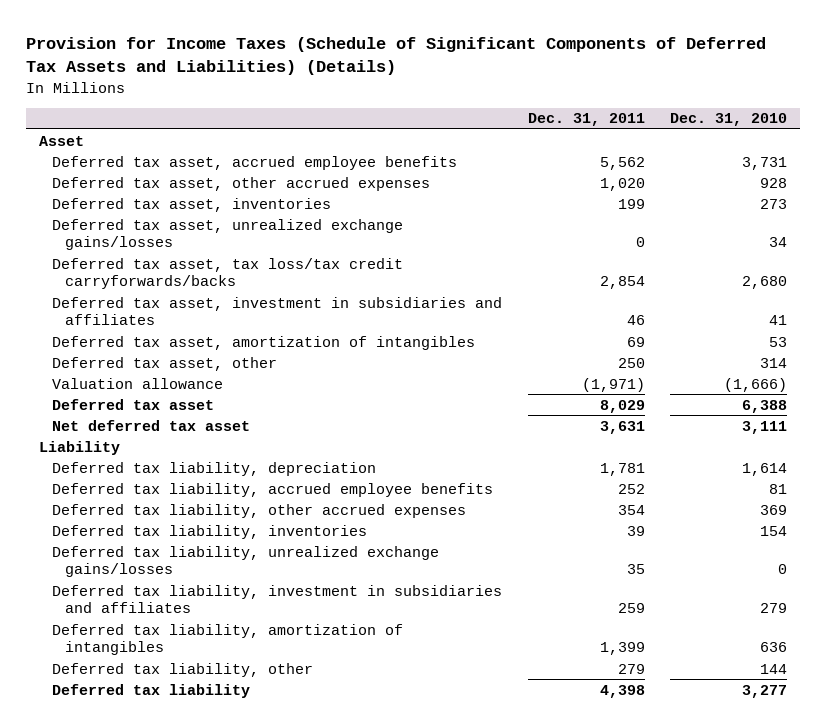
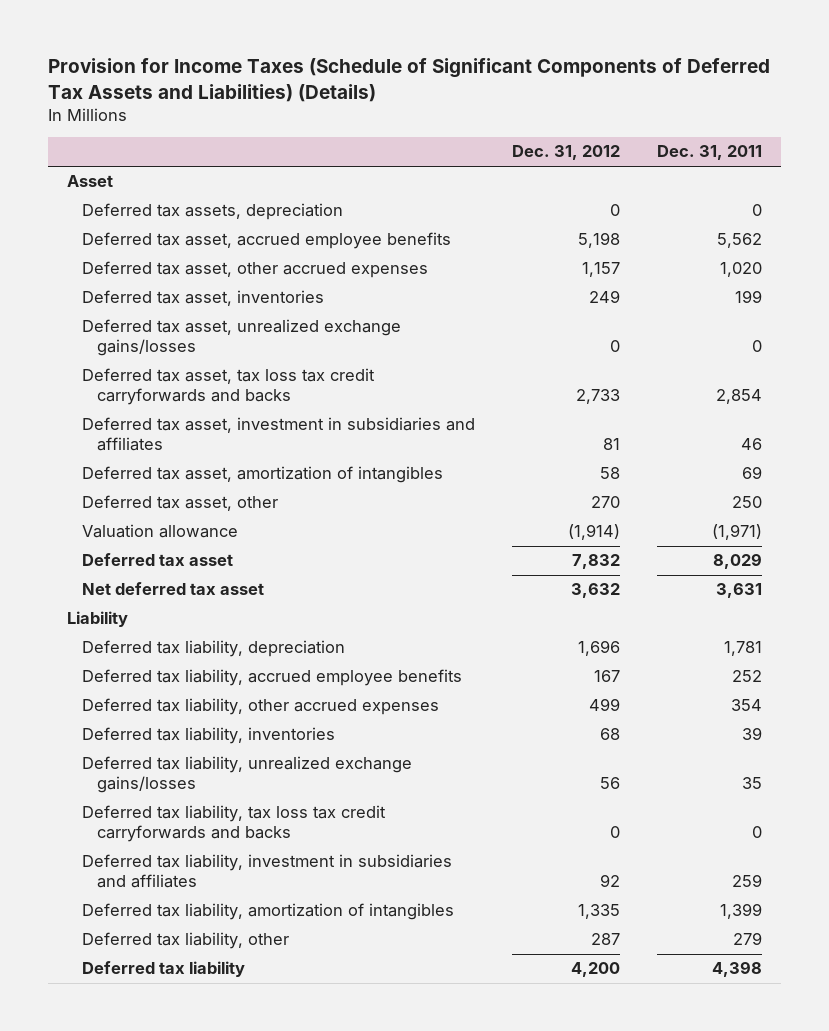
- | Dec. 31, 2011 | Dec. 31, 2010
+ | Dec. 31, 2012 | Dec. 31, 2011
+ Deferred tax assets, depreciation | 0 | 0
- Deferred tax asset, tax loss/tax credit carryforwards/backs | 2,854 | 2,680
+ Deferred tax asset, tax loss tax credit carryforwards and backs | 2,733 | 2,854
+ Deferred tax liability, tax loss tax credit carryforwards and backs | 0 | 0

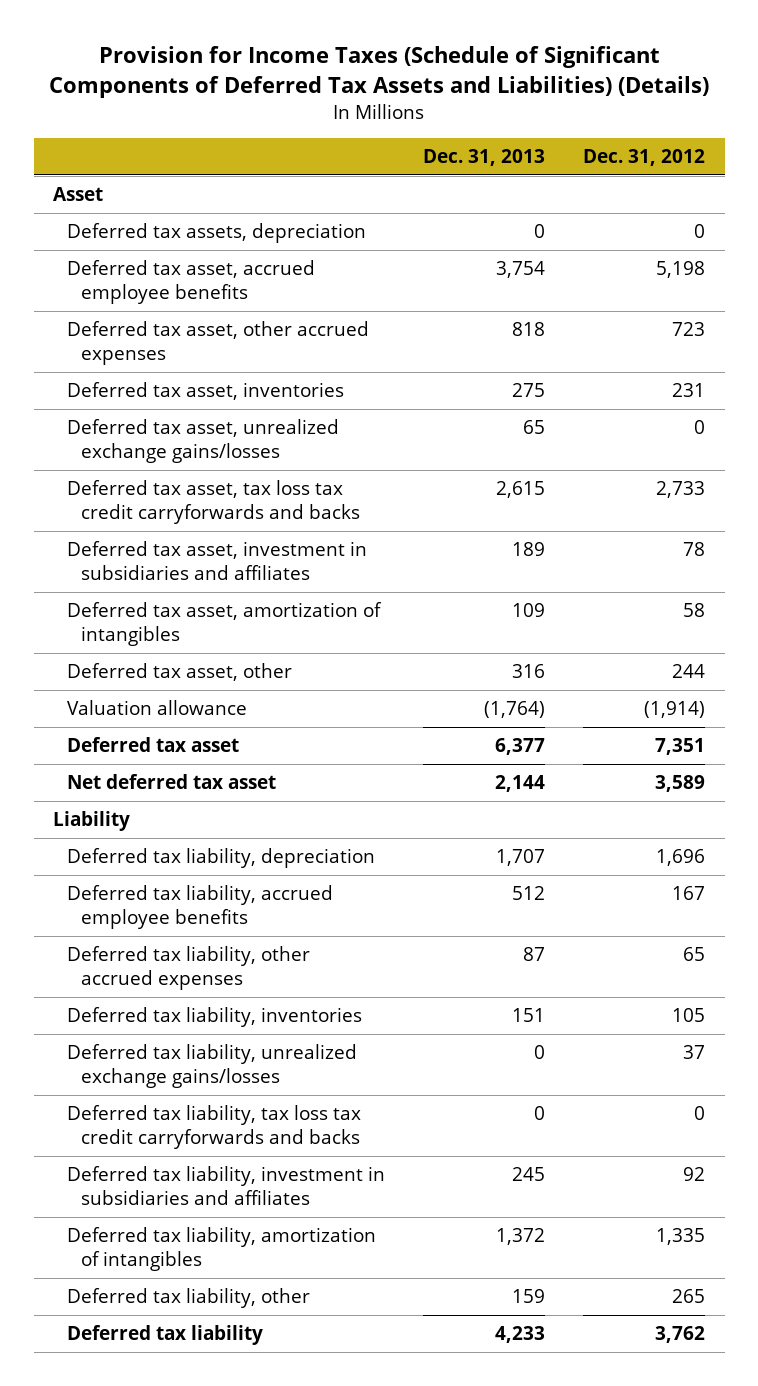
- | Dec. 31, 2012 | Dec. 31, 2011
+ | Dec. 31, 2013 | Dec. 31, 2012
- Deferred tax asset, other accrued expenses | 1,157 | 1,020
- Deferred tax asset, inventories | 249 | 199
+ Deferred tax asset, other accrued expenses | 818 | 723
+ Deferred tax asset, inventories | 275 | 231
- Deferred tax asset, investment in subsidiaries and affiliates | 81 | 46
+ Deferred tax asset, investment in subsidiaries and affiliates | 189 | 78
- Deferred tax asset, other | 270 | 250
+ Deferred tax asset, other | 316 | 244
- Deferred tax asset | 7,832 | 8,029
- Net deferred tax asset | 3,632 | 3,631
+ Deferred tax asset | 6,377 | 7,351
+ Net deferred tax asset | 2,144 | 3,589
- Deferred tax liability, other accrued expenses | 499 | 354
- Deferred tax liability, inventories | 68 | 39
- Deferred tax liability, unrealized exchange gains/losses | 56 | 35
+ Deferred tax liability, other accrued expenses | 87 | 65
+ Deferred tax liability, inventories | 151 | 105
+ Deferred tax liability, unrealized exchange gains/losses | 0 | 37
- Deferred tax liability, other | 287 | 279
- Deferred tax liability | 4,200 | 4,398
+ Deferred tax liability, other | 159 | 265
+ Deferred tax liability | 4,233 | 3,762

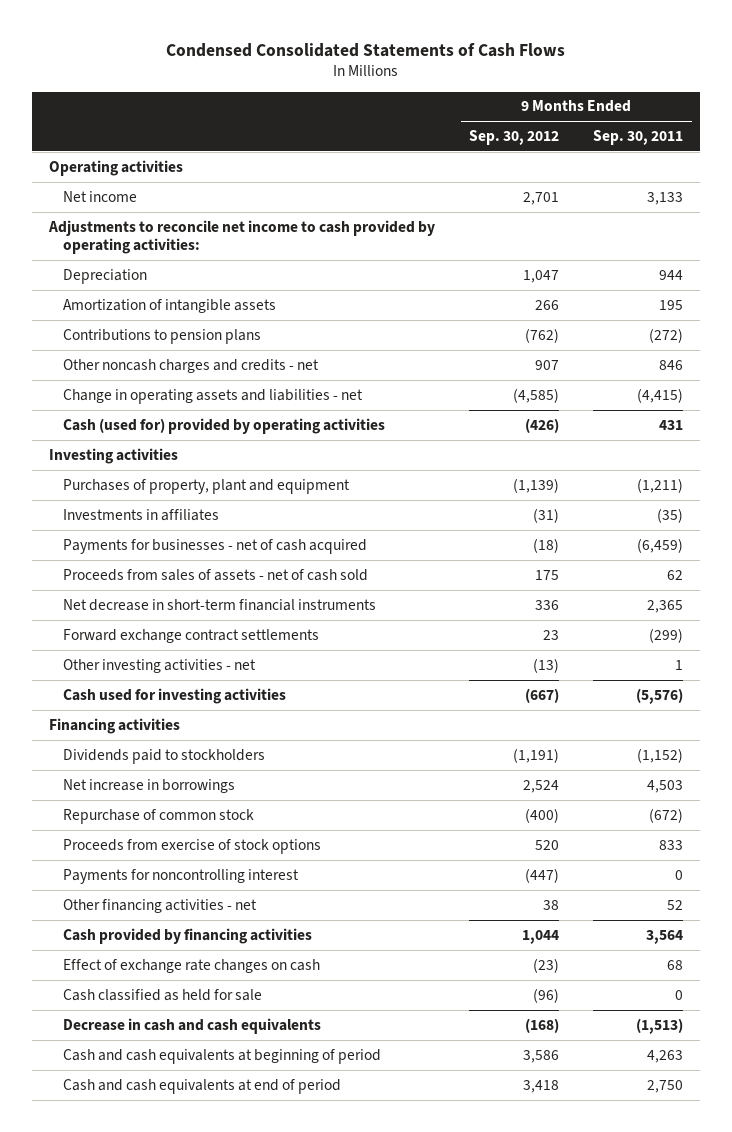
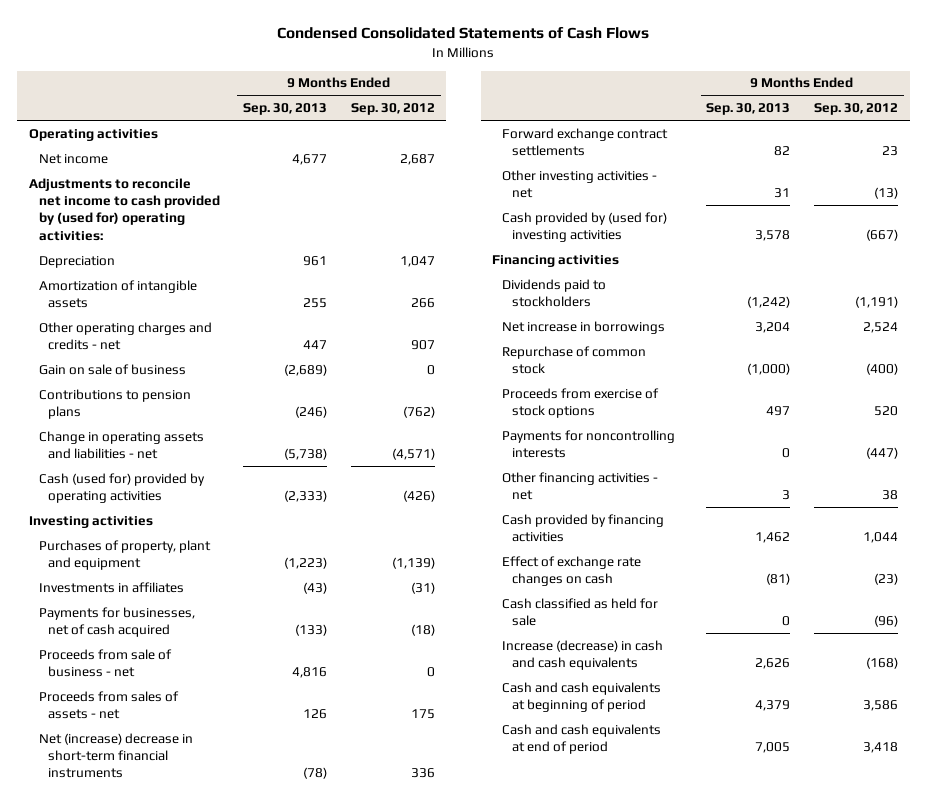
- | 9 Months Ended Sep. 30, 2012 | 9 Months Ended Sep. 30, 2011
+ | 9 Months Ended Sep. 30, 2013 | 9 Months Ended Sep. 30, 2012
- Net income | 2,701 | 3,133
- Adjustments to reconcile net income to cash provided by operating activities:
+ Net income | 4,677 | 2,687
+ Adjustments to reconcile net income to cash provided by (used for) operating activities:
+ Other operating charges and credits - net | 447 | 907
+ Gain on sale of business | (2,689) | 0
- Other noncash charges and credits - net | 907 | 846
- Change in operating assets and liabilities - net | (4,585) | (4,415)
+ Change in operating assets and liabilities - net | (5,738) | (4,571)
- Payments for businesses - net of cash acquired | (18) | (6,459)
- Proceeds from sales of assets - net of cash sold | 175 | 62
- Net decrease in short-term financial instruments | 336 | 2,365
+ Payments for businesses, net of cash acquired | (133) | (18)
+ Proceeds from sale of business - net | 4,816 | 0
+ Proceeds from sales of assets - net | 126 | 175
+ Net (increase) decrease in short-term financial instruments | (78) | 336
- Cash used for investing activities | (667) | (5,576)
+ Cash provided by (used for) investing activities | 3,578 | (667)
- Payments for noncontrolling interest | (447) | 0
+ Payments for noncontrolling interests | 0 | (447)
- Decrease in cash and cash equivalents | (168) | (1,513)
+ Increase (decrease) in cash and cash equivalents | 2,626 | (168)

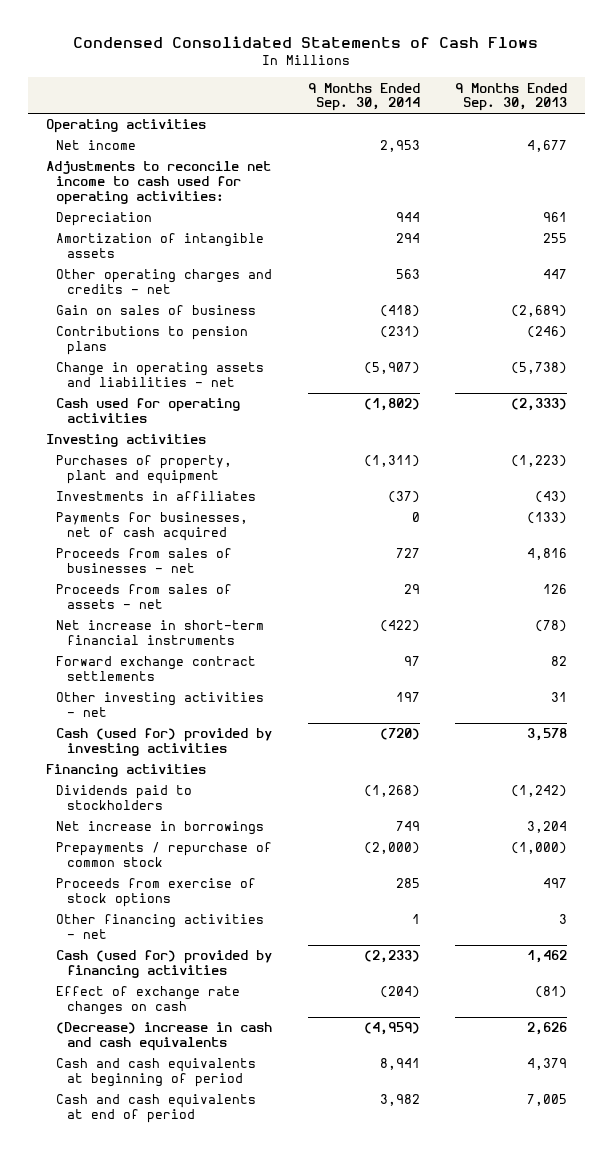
- | 9 Months Ended Sep. 30, 2013 | 9 Months Ended Sep. 30, 2012
+ | 9 Months Ended Sep. 30, 2014 | 9 Months Ended Sep. 30, 2013
- Adjustments to reconcile net income to cash provided by (used for) operating activities:
+ Adjustments to reconcile net income to cash used for operating activities:
- Gain on sale of business | (2,689) | 0
+ Gain on sales of business | (418) | (2,689)
- Cash (used for) provided by operating activities | (2,333) | (426)
+ Cash used for operating activities | (1,802) | (2,333)
- Proceeds from sale of business - net | 4,816 | 0
+ Proceeds from sales of businesses - net | 727 | 4,816
- Net (increase) decrease in short-term financial instruments | (78) | 336
+ Net increase in short-term financial instruments | (422) | (78)
- Cash provided by (used for) investing activities | 3,578 | (667)
+ Cash (used for) provided by investing activities | (720) | 3,578
- Repurchase of common stock | (1,000) | (400)
+ Prepayments / repurchase of common stock | (2,000) | (1,000)
- Payments for noncontrolling interests | 0 | (447)
- Cash provided by financing activities | 1,462 | 1,044
+ Cash (used for) provided by financing activities | (2,233) | 1,462
- Cash classified as held for sale | 0 | (96)
- Increase (decrease) in cash and cash equivalents | 2,626 | (168)
+ (Decrease) increase in cash and cash equivalents | (4,959) | 2,626

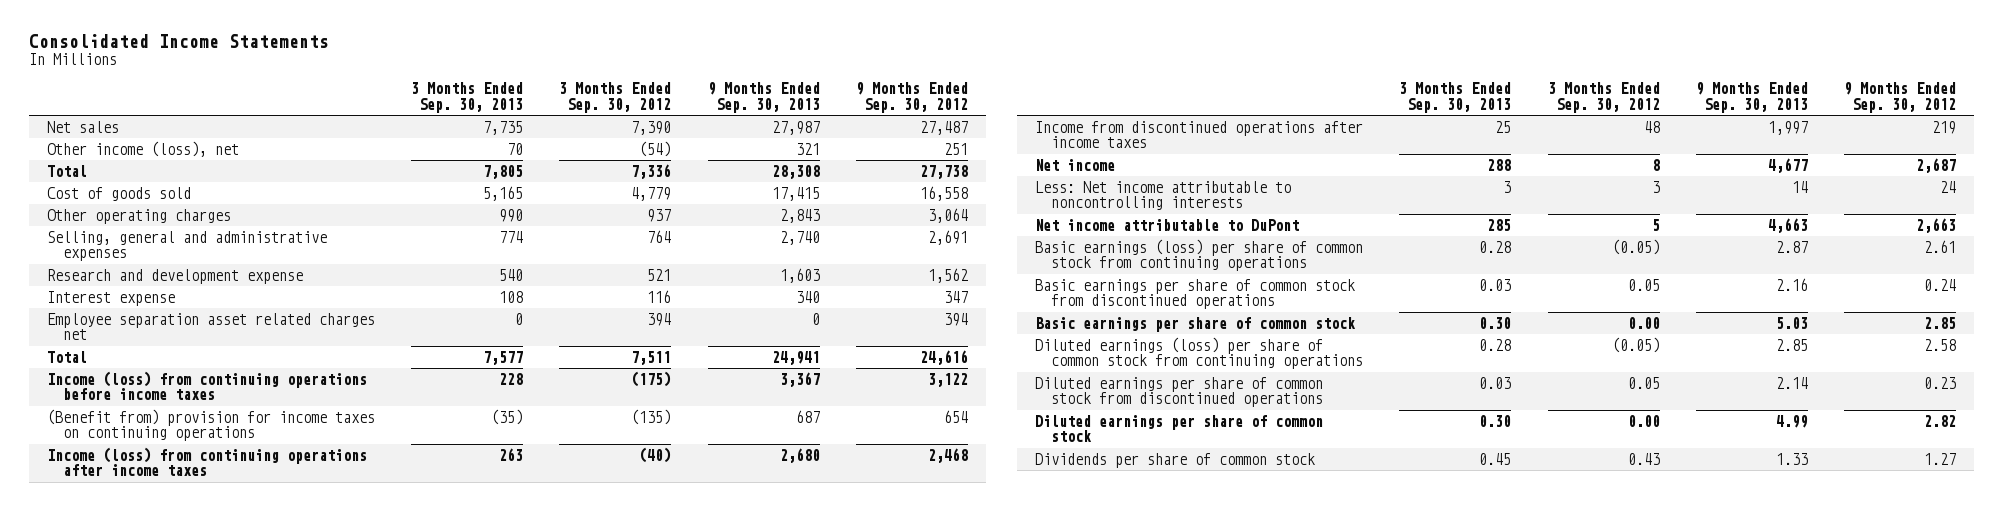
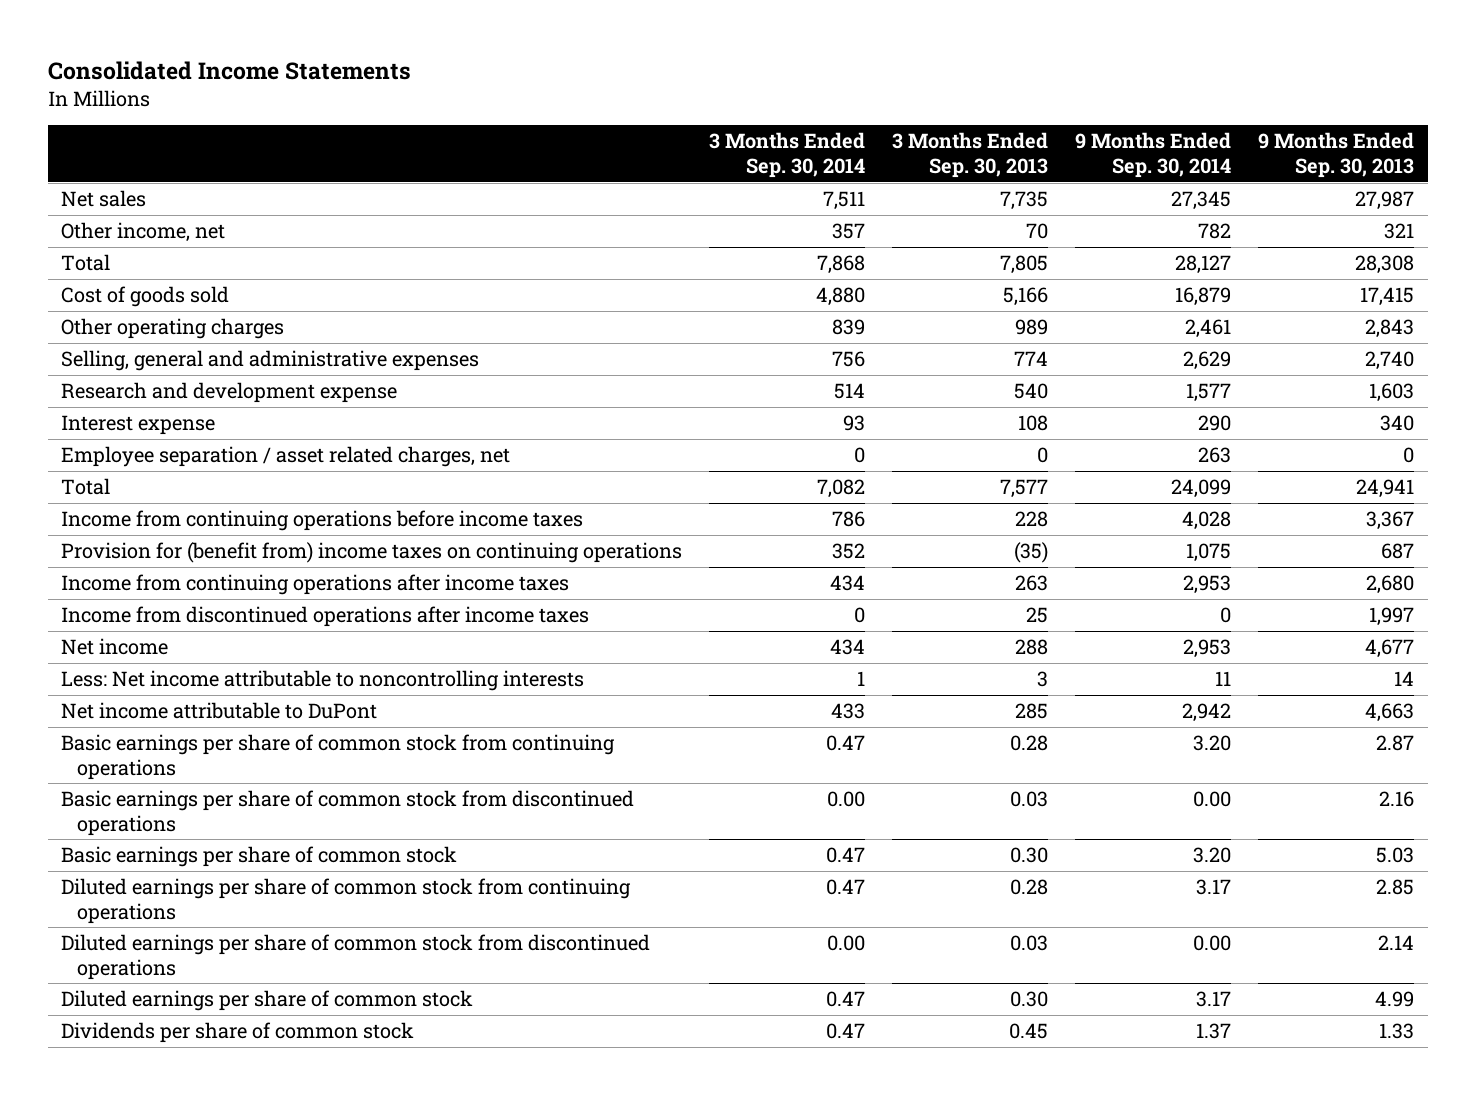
- | 3 Months Ended Sep. 30, 2013 | 3 Months Ended Sep. 30, 2012 | 9 Months Ended Sep. 30, 2013 | 9 Months Ended Sep. 30, 2012
+ | 3 Months Ended Sep. 30, 2014 | 3 Months Ended Sep. 30, 2013 | 9 Months Ended Sep. 30, 2014 | 9 Months Ended Sep. 30, 2013
- Other income (loss), net | 70 | (54) | 321 | 251
+ Other income, net | 357 | 70 | 782 | 321
- Cost of goods sold | 5,165 | 4,779 | 17,415 | 16,558
- Other operating charges | 990 | 937 | 2,843 | 3,064
+ Cost of goods sold | 4,880 | 5,166 | 16,879 | 17,415
+ Other operating charges | 839 | 989 | 2,461 | 2,843
- Employee separation asset related charges net | 0 | 394 | 0 | 394
+ Employee separation / asset related charges, net | 0 | 0 | 263 | 0
- Income (loss) from continuing operations before income taxes | 228 | (175) | 3,367 | 3,122
- (Benefit from) provision for income taxes on continuing operations | (35) | (135) | 687 | 654
- Income (loss) from continuing operations after income taxes | 263 | (40) | 2,680 | 2,468
+ Income from continuing operations before income taxes | 786 | 228 | 4,028 | 3,367
+ Provision for (benefit from) income taxes on continuing operations | 352 | (35) | 1,075 | 687
+ Income from continuing operations after income taxes | 434 | 263 | 2,953 | 2,680
- Basic earnings (loss) per share of common stock from continuing operations | 0.28 | (0.05) | 2.87 | 2.61
+ Basic earnings per share of common stock from continuing operations | 0.47 | 0.28 | 3.20 | 2.87
- Diluted earnings (loss) per share of common stock from continuing operations | 0.28 | (0.05) | 2.85 | 2.58
+ Diluted earnings per share of common stock from continuing operations | 0.47 | 0.28 | 3.17 | 2.85

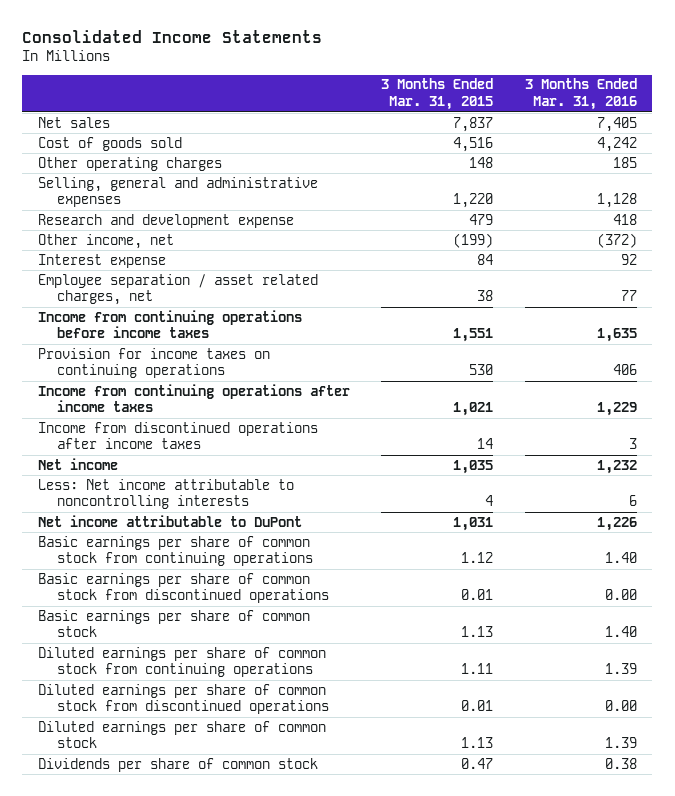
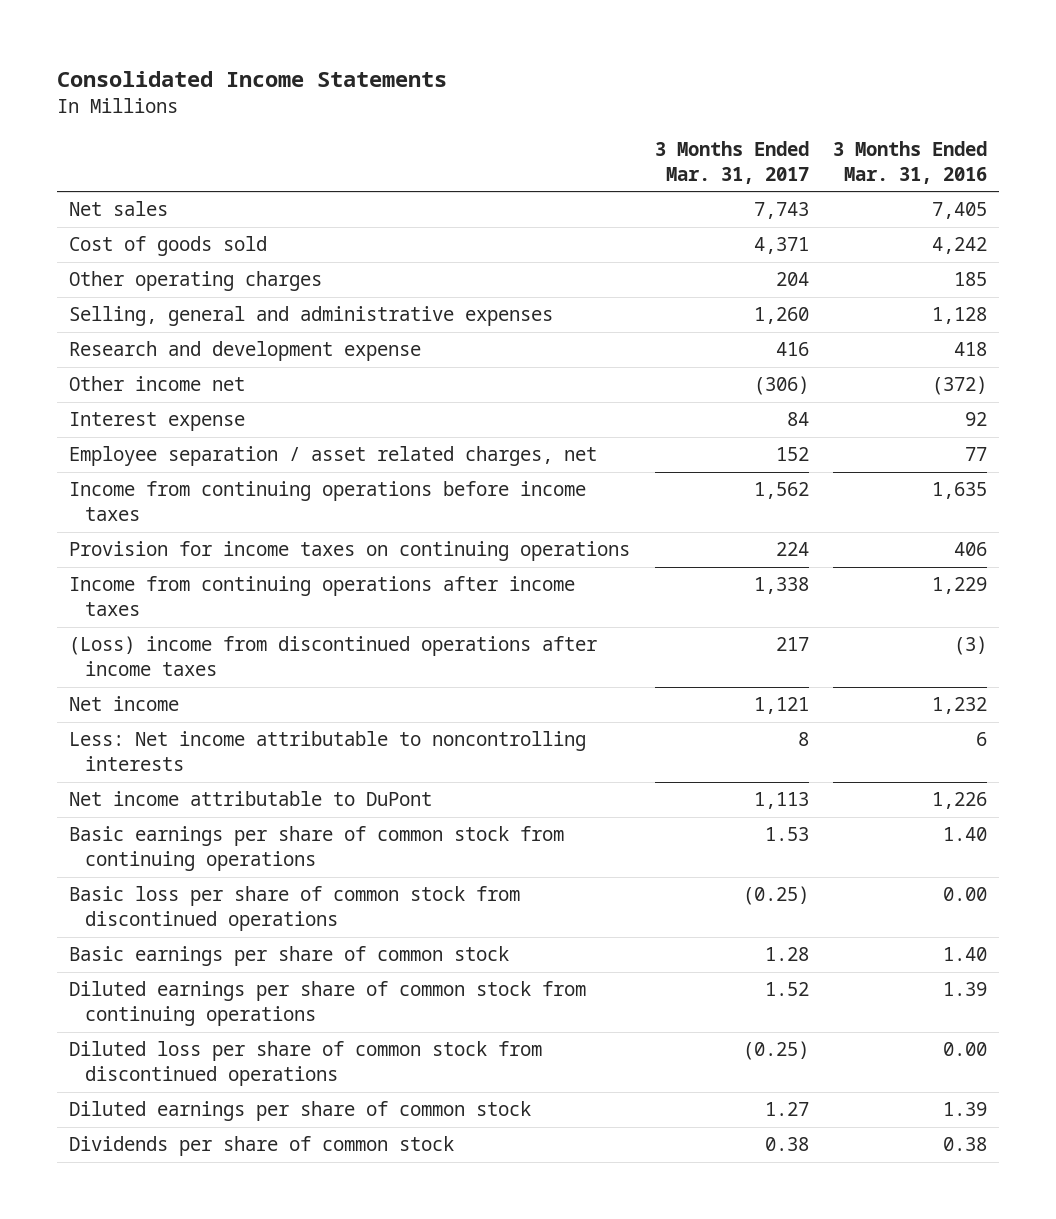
- | 3 Months Ended Mar. 31, 2015 | 3 Months Ended Mar. 31, 2016
+ | 3 Months Ended Mar. 31, 2017 | 3 Months Ended Mar. 31, 2016
- Other income, net | (199) | (372)
+ Other income net | (306) | (372)
- Income from discontinued operations after income taxes | 14 | 3
+ (Loss) income from discontinued operations after income taxes | 217 | (3)
- Basic earnings per share of common stock from discontinued operations | 0.01 | 0.00
+ Basic loss per share of common stock from discontinued operations | (0.25) | 0.00
- Diluted earnings per share of common stock from discontinued operations | 0.01 | 0.00
+ Diluted loss per share of common stock from discontinued operations | (0.25) | 0.00

